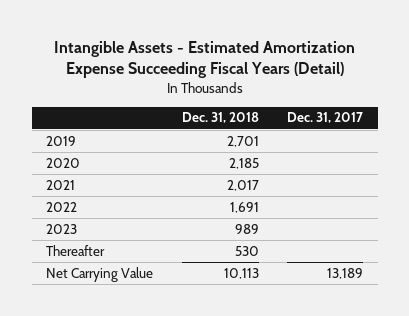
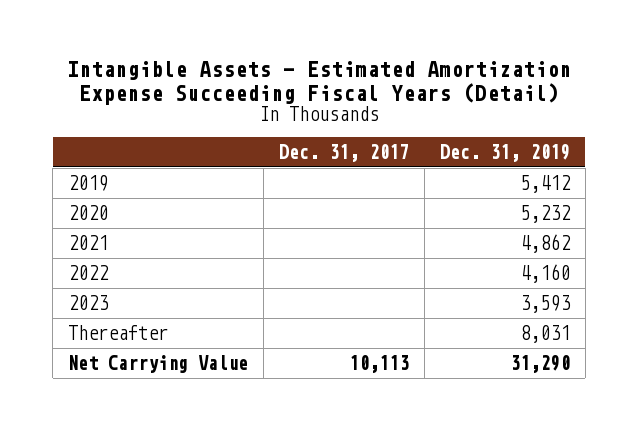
- | Dec. 31, 2018 | Dec. 31, 2017
+ | Dec. 31, 2017 | Dec. 31, 2019
- Net Carrying Value | 10,113 | 13,189
+ Net Carrying Value | 10,113 | 31,290

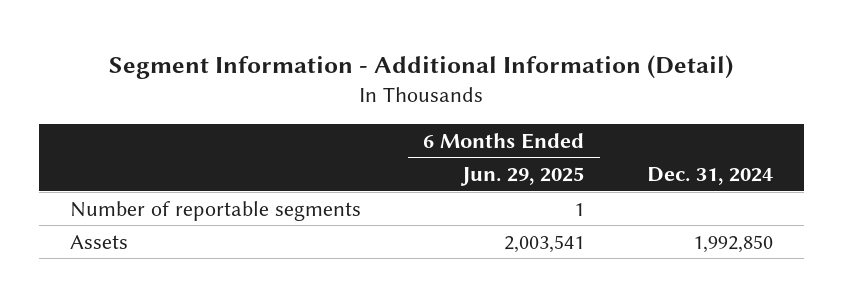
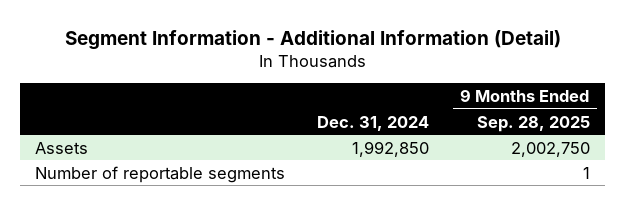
- | 6 Months Ended Jun. 29, 2025 | Dec. 31, 2024
+ | Dec. 31, 2024 | 9 Months Ended Sep. 28, 2025
moved down: Number of reportable segments | | 1

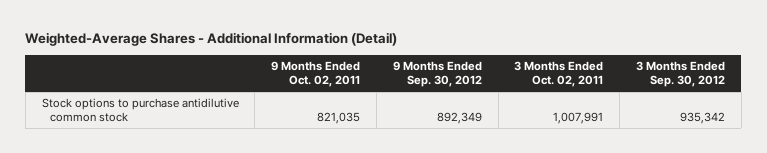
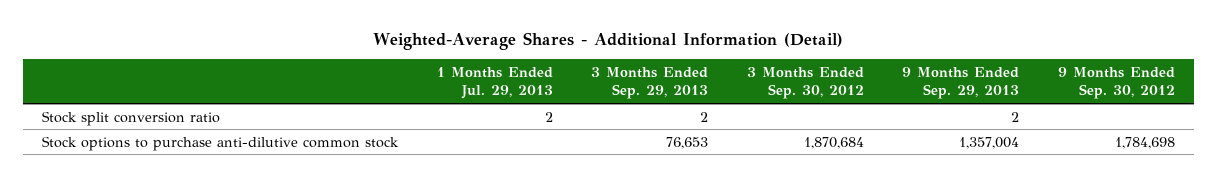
- | 9 Months Ended Oct. 02, 2011 | 9 Months Ended Sep. 30, 2012 | 3 Months Ended Oct. 02, 2011 | 3 Months Ended Sep. 30, 2012
+ | 1 Months Ended Jul. 29, 2013 | 3 Months Ended Sep. 29, 2013 | 3 Months Ended Sep. 30, 2012 | 9 Months Ended Sep. 29, 2013 | 9 Months Ended Sep. 30, 2012
- Stock options to purchase antidilutive common stock | 821,035 | 892,349 | 1,007,991 | 935,342
+ Stock split conversion ratio | 2 | 2 | | 2 |
+ Stock options to purchase anti-dilutive common stock | | 76,653 | 1,870,684 | 1,357,004 | 1,784,698

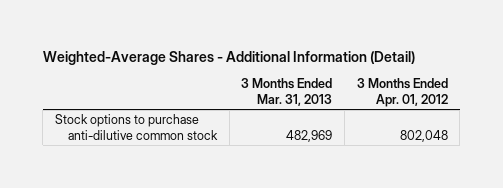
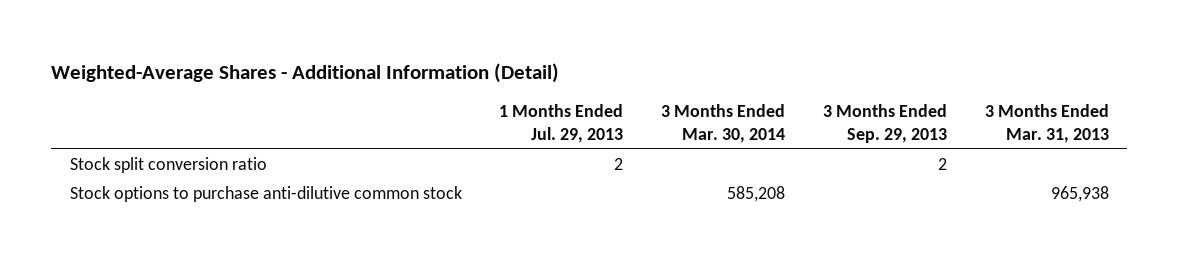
- | 3 Months Ended Mar. 31, 2013 | 3 Months Ended Apr. 01, 2012
+ | 1 Months Ended Jul. 29, 2013 | 3 Months Ended Mar. 30, 2014 | 3 Months Ended Sep. 29, 2013 | 3 Months Ended Mar. 31, 2013
- Stock options to purchase anti-dilutive common stock | 482,969 | 802,048
+ Stock split conversion ratio | 2 | | 2 |
+ Stock options to purchase anti-dilutive common stock | | 585,208 | | 965,938

